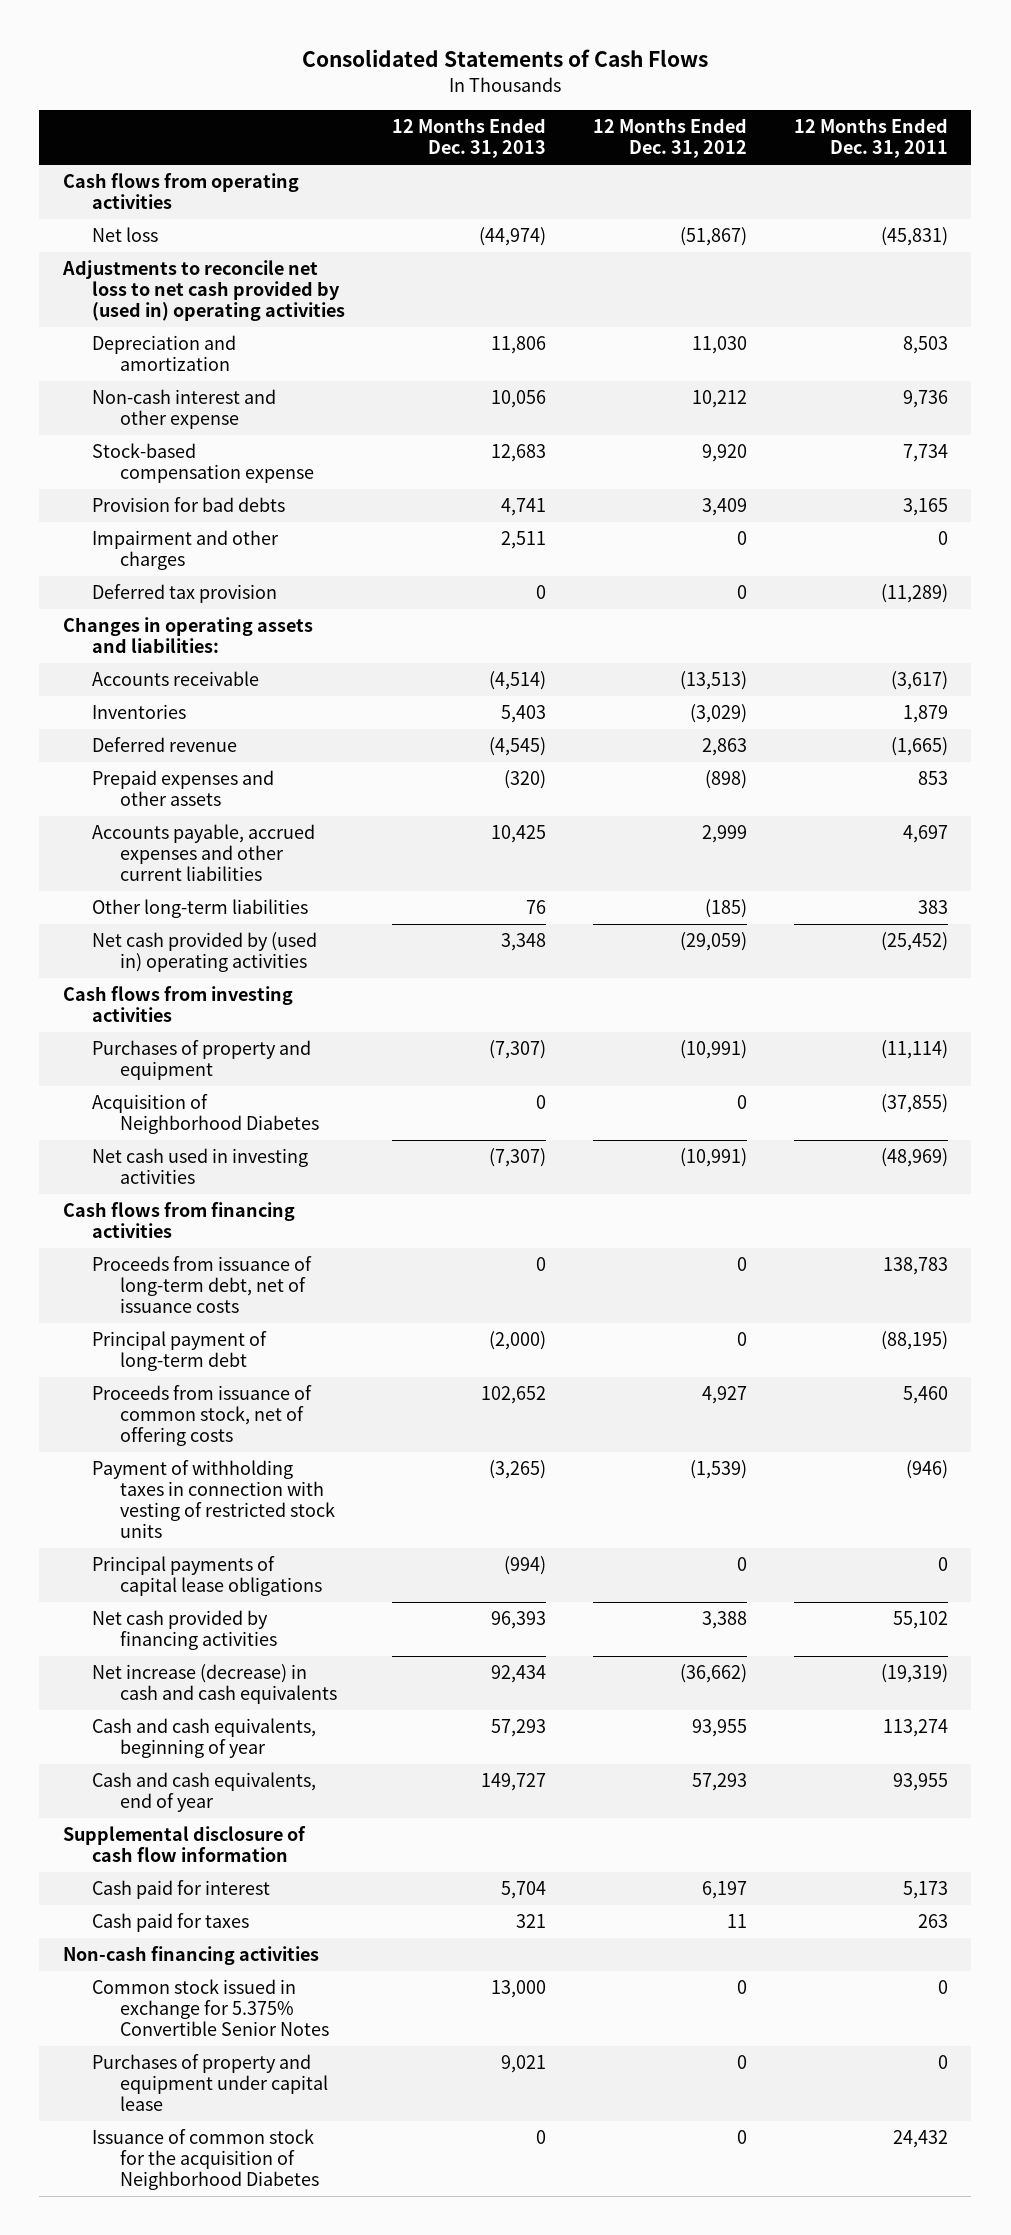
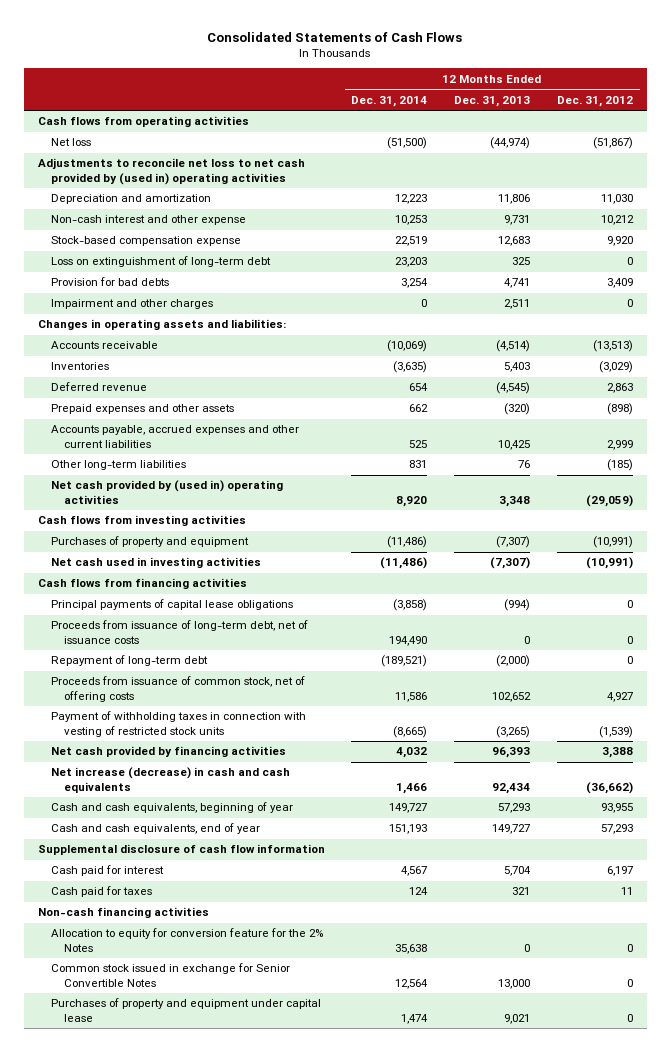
- | 12 Months Ended Dec. 31, 2013 | 12 Months Ended Dec. 31, 2012 | 12 Months Ended Dec. 31, 2011
+ | 12 Months Ended Dec. 31, 2014 | 12 Months Ended Dec. 31, 2013 | 12 Months Ended Dec. 31, 2012
- Non-cash interest and other expense | 10,056 | 10,212 | 9,736
+ Non-cash interest and other expense | 10,253 | 9,731 | 10,212
+ Loss on extinguishment of long-term debt | 23,203 | 325 | 0
- Deferred tax provision | 0 | 0 | (11,289)
- Acquisition of Neighborhood Diabetes | 0 | 0 | (37,855)
moved up: Principal payments of capital lease obligations | (3,858) | (994) | 0
- Principal payment of long-term debt | (2,000) | 0 | (88,195)
+ Repayment of long-term debt | (189,521) | (2,000) | 0
- Common stock issued in exchange for 5.375% Convertible Senior Notes | 13,000 | 0 | 0
+ Allocation to equity for conversion feature for the 2% Notes | 35,638 | 0 | 0
+ Common stock issued in exchange for Senior Convertible Notes | 12,564 | 13,000 | 0
- Issuance of common stock for the acquisition of Neighborhood Diabetes | 0 | 0 | 24,432

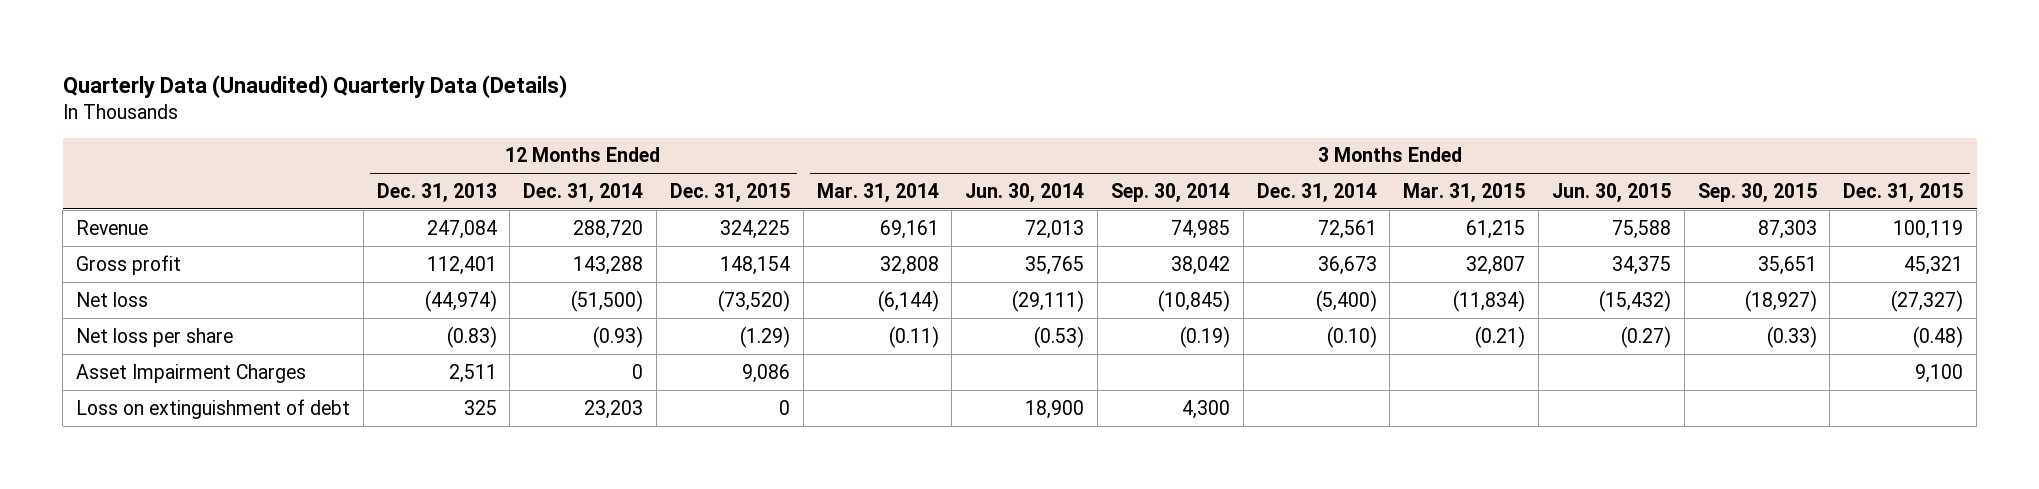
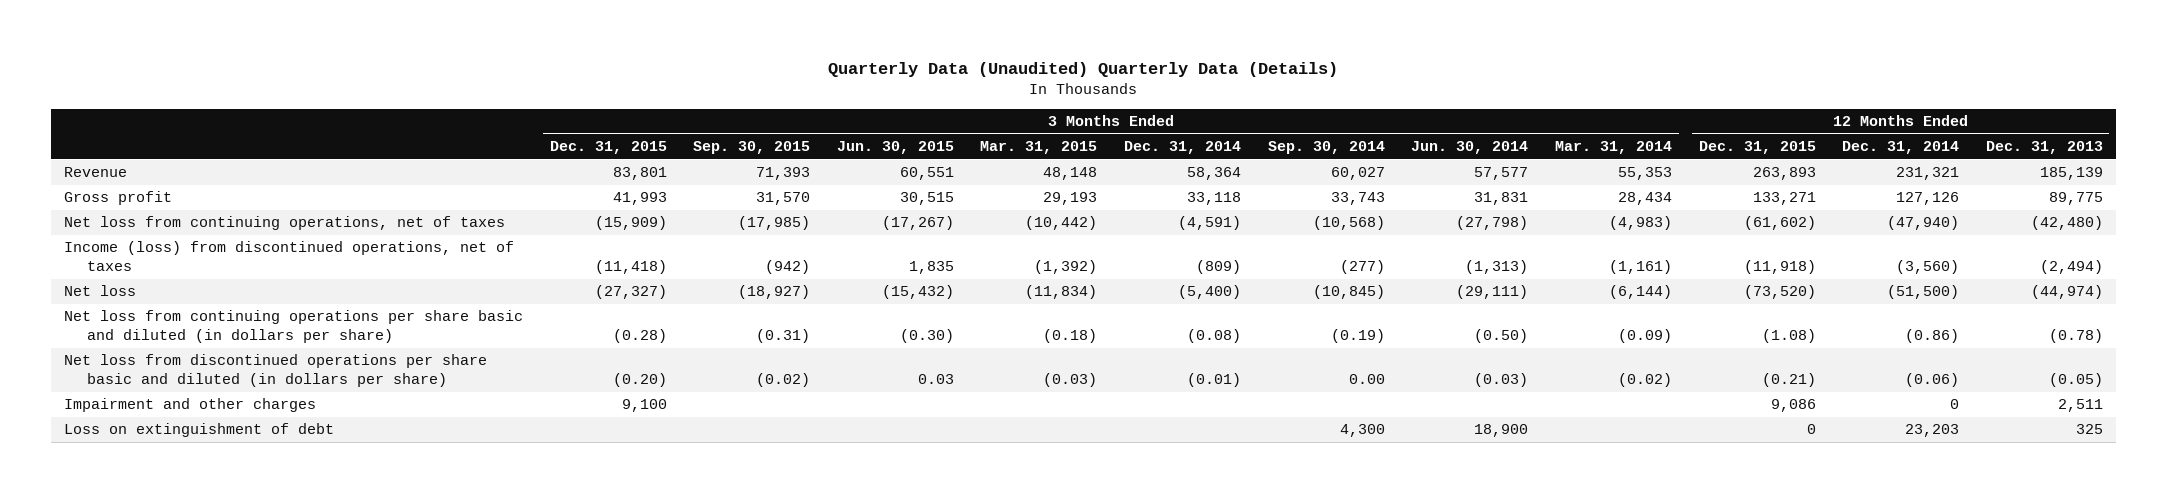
- | 12 Months Ended Dec. 31, 2013 | 12 Months Ended Dec. 31, 2014 | 12 Months Ended Dec. 31, 2015 | 3 Months Ended Mar. 31, 2014 | 3 Months Ended Jun. 30, 2014 | 3 Months Ended Sep. 30, 2014 | 3 Months Ended Dec. 31, 2014 | 3 Months Ended Mar. 31, 2015 | 3 Months Ended Jun. 30, 2015 | 3 Months Ended Sep. 30, 2015 | 3 Months Ended Dec. 31, 2015
+ | 3 Months Ended Dec. 31, 2015 | 3 Months Ended Sep. 30, 2015 | 3 Months Ended Jun. 30, 2015 | 3 Months Ended Mar. 31, 2015 | 3 Months Ended Dec. 31, 2014 | 3 Months Ended Sep. 30, 2014 | 3 Months Ended Jun. 30, 2014 | 3 Months Ended Mar. 31, 2014 | 12 Months Ended Dec. 31, 2015 | 12 Months Ended Dec. 31, 2014 | 12 Months Ended Dec. 31, 2013
- Revenue | 247,084 | 288,720 | 324,225 | 69,161 | 72,013 | 74,985 | 72,561 | 61,215 | 75,588 | 87,303 | 100,119
- Gross profit | 112,401 | 143,288 | 148,154 | 32,808 | 35,765 | 38,042 | 36,673 | 32,807 | 34,375 | 35,651 | 45,321
+ Revenue | 83,801 | 71,393 | 60,551 | 48,148 | 58,364 | 60,027 | 57,577 | 55,353 | 263,893 | 231,321 | 185,139
+ Gross profit | 41,993 | 31,570 | 30,515 | 29,193 | 33,118 | 33,743 | 31,831 | 28,434 | 133,271 | 127,126 | 89,775
+ Net loss from continuing operations, net of taxes | (15,909) | (17,985) | (17,267) | (10,442) | (4,591) | (10,568) | (27,798) | (4,983) | (61,602) | (47,940) | (42,480)
+ Income (loss) from discontinued operations, net of taxes | (11,418) | (942) | 1,835 | (1,392) | (809) | (277) | (1,313) | (1,161) | (11,918) | (3,560) | (2,494)
- Net loss per share | (0.83) | (0.93) | (1.29) | (0.11) | (0.53) | (0.19) | (0.10) | (0.21) | (0.27) | (0.33) | (0.48)
- Asset Impairment Charges | 2,511 | 0 | 9,086 | | | | | | | | 9,100
+ Net loss from continuing operations per share basic and diluted (in dollars per share) | (0.28) | (0.31) | (0.30) | (0.18) | (0.08) | (0.19) | (0.50) | (0.09) | (1.08) | (0.86) | (0.78)
+ Net loss from discontinued operations per share basic and diluted (in dollars per share) | (0.20) | (0.02) | 0.03 | (0.03) | (0.01) | 0.00 | (0.03) | (0.02) | (0.21) | (0.06) | (0.05)
+ Impairment and other charges | 9,100 | | | | | | | | 9,086 | 0 | 2,511

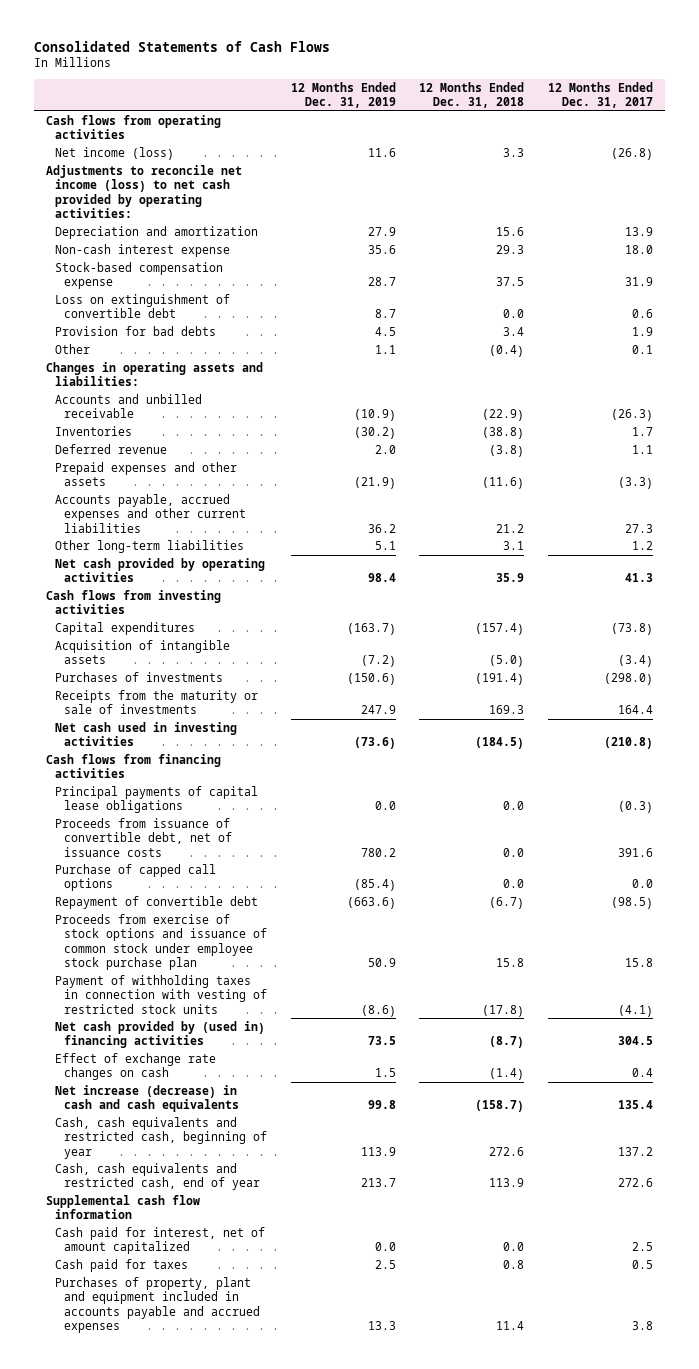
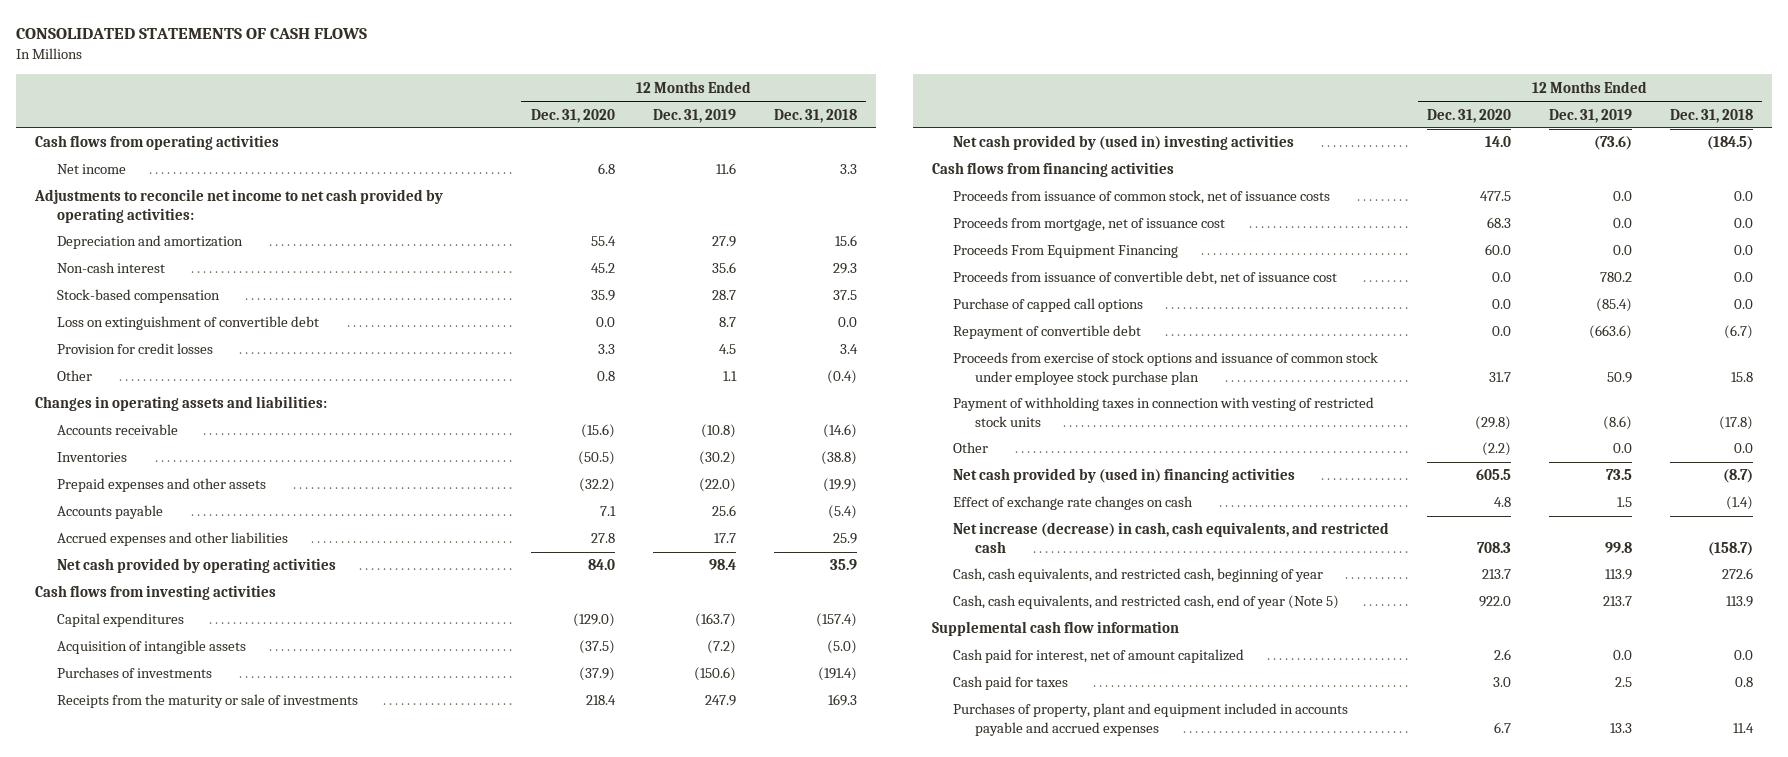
- Consolidated Statements of Cash Flows
+ CONSOLIDATED STATEMENTS OF CASH FLOWS
- | 12 Months Ended Dec. 31, 2019 | 12 Months Ended Dec. 31, 2018 | 12 Months Ended Dec. 31, 2017
+ | 12 Months Ended Dec. 31, 2020 | 12 Months Ended Dec. 31, 2019 | 12 Months Ended Dec. 31, 2018
- Net income (loss) | 11.6 | 3.3 | (26.8)
- Adjustments to reconcile net income (loss) to net cash provided by operating activities:
+ Net income | 6.8 | 11.6 | 3.3
+ Adjustments to reconcile net income to net cash provided by operating activities:
- Non-cash interest expense | 35.6 | 29.3 | 18.0
- Stock-based compensation expense | 28.7 | 37.5 | 31.9
+ Non-cash interest | 45.2 | 35.6 | 29.3
+ Stock-based compensation | 35.9 | 28.7 | 37.5
- Provision for bad debts | 4.5 | 3.4 | 1.9
+ Provision for credit losses | 3.3 | 4.5 | 3.4
- Accounts and unbilled receivable | (10.9) | (22.9) | (26.3)
+ Accounts receivable | (15.6) | (10.8) | (14.6)
- Deferred revenue | 2.0 | (3.8) | 1.1
- Prepaid expenses and other assets | (21.9) | (11.6) | (3.3)
- Accounts payable, accrued expenses and other current liabilities | 36.2 | 21.2 | 27.3
- Other long-term liabilities | 5.1 | 3.1 | 1.2
+ Prepaid expenses and other assets | (32.2) | (22.0) | (19.9)
+ Accounts payable | 7.1 | 25.6 | (5.4)
+ Accrued expenses and other liabilities | 27.8 | 17.7 | 25.9
- Net cash used in investing activities | (73.6) | (184.5) | (210.8)
+ Net cash provided by (used in) investing activities | 14.0 | (73.6) | (184.5)
- Principal payments of capital lease obligations | 0.0 | 0.0 | (0.3)
- Proceeds from issuance of convertible debt, net of issuance costs | 780.2 | 0.0 | 391.6
+ Proceeds from issuance of common stock, net of issuance costs | 477.5 | 0.0 | 0.0
+ Proceeds from mortgage, net of issuance cost | 68.3 | 0.0 | 0.0
+ Proceeds From Equipment Financing | 60.0 | 0.0 | 0.0
+ Proceeds from issuance of convertible debt, net of issuance cost | 0.0 | 780.2 | 0.0
+ Other | (2.2) | 0.0 | 0.0
- Net increase (decrease) in cash and cash equivalents | 99.8 | (158.7) | 135.4
- Cash, cash equivalents and restricted cash, beginning of year | 113.9 | 272.6 | 137.2
- Cash, cash equivalents and restricted cash, end of year | 213.7 | 113.9 | 272.6
+ Net increase (decrease) in cash, cash equivalents, and restricted cash | 708.3 | 99.8 | (158.7)
+ Cash, cash equivalents, and restricted cash, beginning of year | 213.7 | 113.9 | 272.6
+ Cash, cash equivalents, and restricted cash, end of year (Note 5) | 922.0 | 213.7 | 113.9

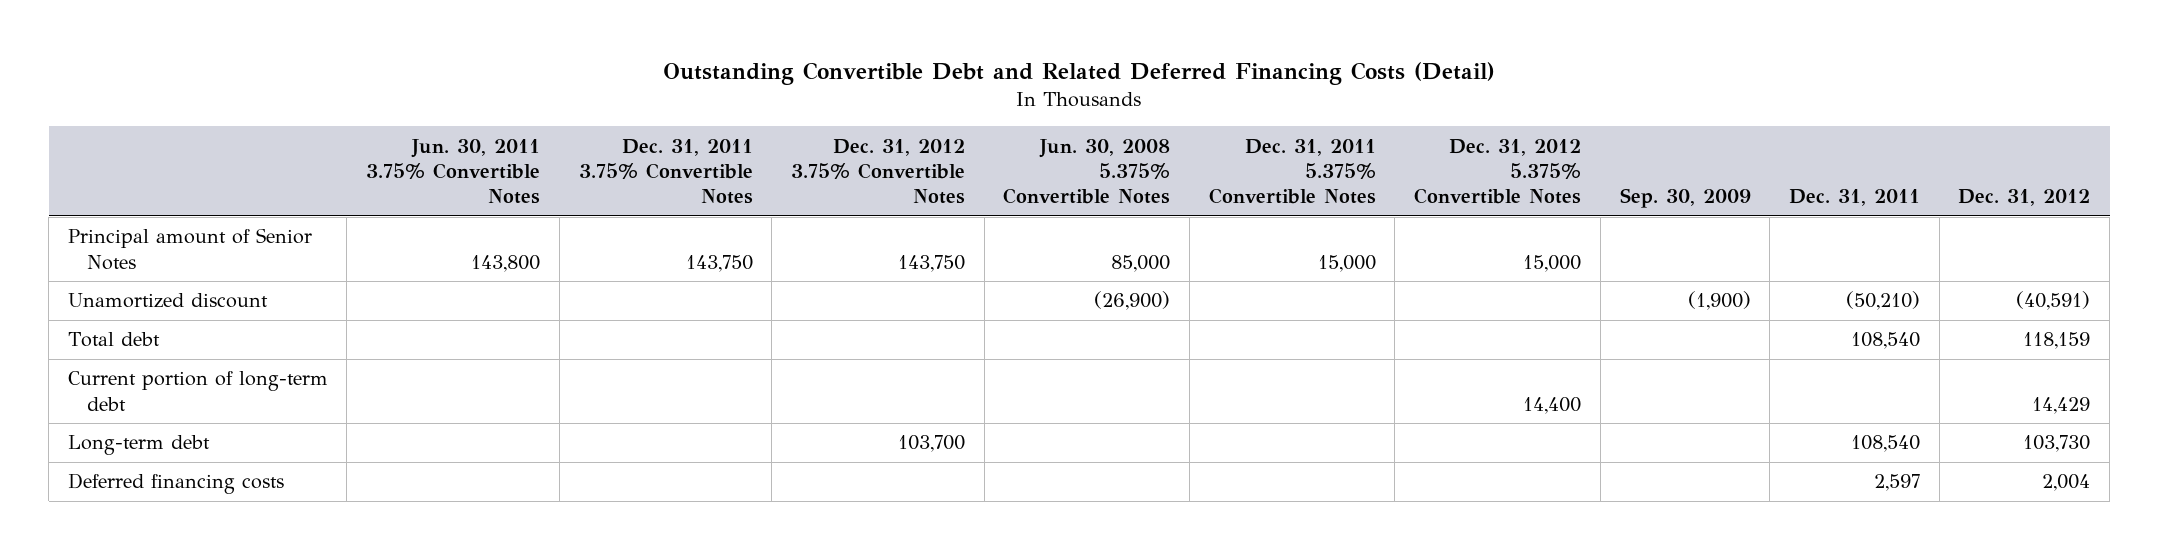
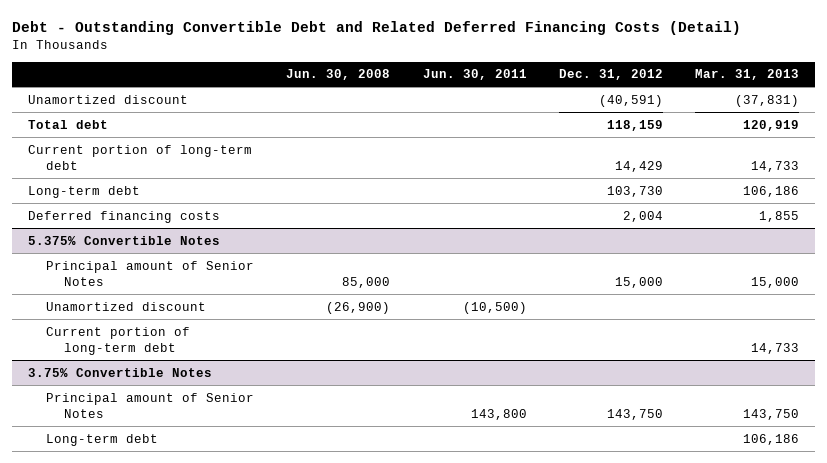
- Outstanding Convertible Debt and Related Deferred Financing Costs (Detail)
+ Debt - Outstanding Convertible Debt and Related Deferred Financing Costs (Detail)
- | Jun. 30, 2011 3.75% Convertible Notes | Dec. 31, 2011 3.75% Convertible Notes | Dec. 31, 2012 3.75% Convertible Notes | Jun. 30, 2008 5.375% Convertible Notes | Dec. 31, 2011 5.375% Convertible Notes | Dec. 31, 2012 5.375% Convertible Notes | Sep. 30, 2009 | Dec. 31, 2011 | Dec. 31, 2012
+ | Jun. 30, 2008 | Jun. 30, 2011 | Dec. 31, 2012 | Mar. 31, 2013
- Principal amount of Senior Notes | 143,800 | 143,750 | 143,750 | 85,000 | 15,000 | 15,000 | | |
+ 5.375% Convertible Notes
+ Principal amount of Senior Notes | 85,000 | | 15,000 | 15,000
+ Unamortized discount | (26,900) | (10,500) | |
+ Current portion of long-term debt | | | | 14,733
+ 3.75% Convertible Notes
+ Principal amount of Senior Notes | | 143,800 | 143,750 | 143,750
+ Long-term debt | | | | 106,186

